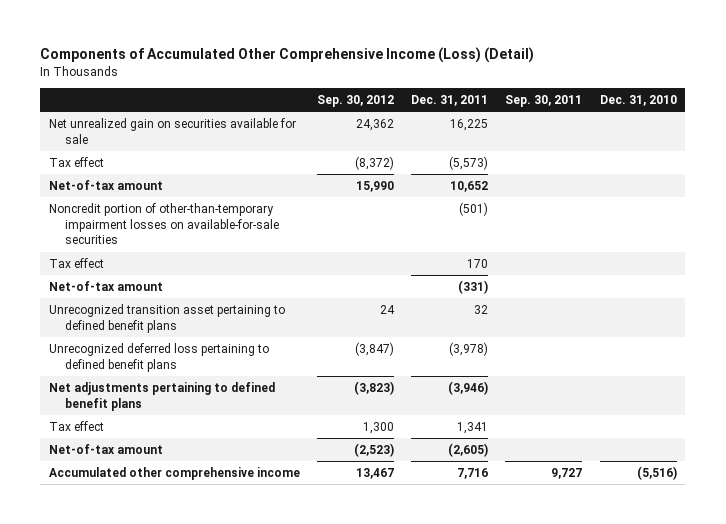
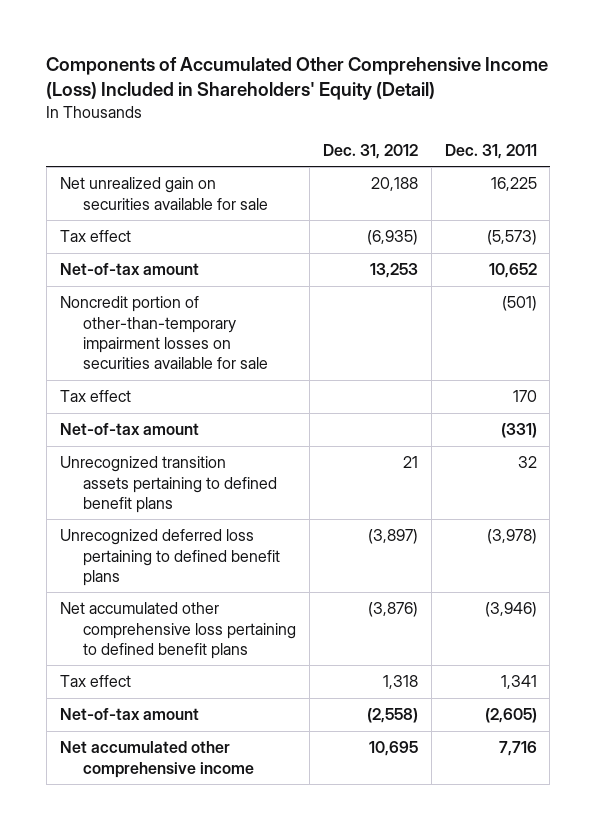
- Components of Accumulated Other Comprehensive Income (Loss) (Detail)
+ Components of Accumulated Other Comprehensive Income (Loss) Included in Shareholders' Equity (Detail)
- | Sep. 30, 2012 | Dec. 31, 2011 | Sep. 30, 2011 | Dec. 31, 2010
+ | Dec. 31, 2012 | Dec. 31, 2011
- Noncredit portion of other-than-temporary impairment losses on available-for-sale securities | | (501) | |
+ Noncredit portion of other-than-temporary impairment losses on securities available for sale | | (501)
- Unrecognized transition asset pertaining to defined benefit plans | 24 | 32 | |
+ Unrecognized transition assets pertaining to defined benefit plans | 21 | 32
- Net adjustments pertaining to defined benefit plans | (3,823) | (3,946) | |
+ Net accumulated other comprehensive loss pertaining to defined benefit plans | (3,876) | (3,946)
- Accumulated other comprehensive income | 13,467 | 7,716 | 9,727 | (5,516)
+ Net accumulated other comprehensive income | 10,695 | 7,716

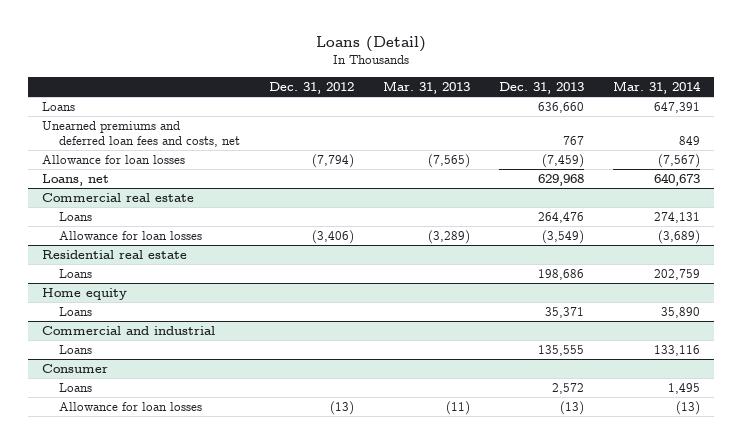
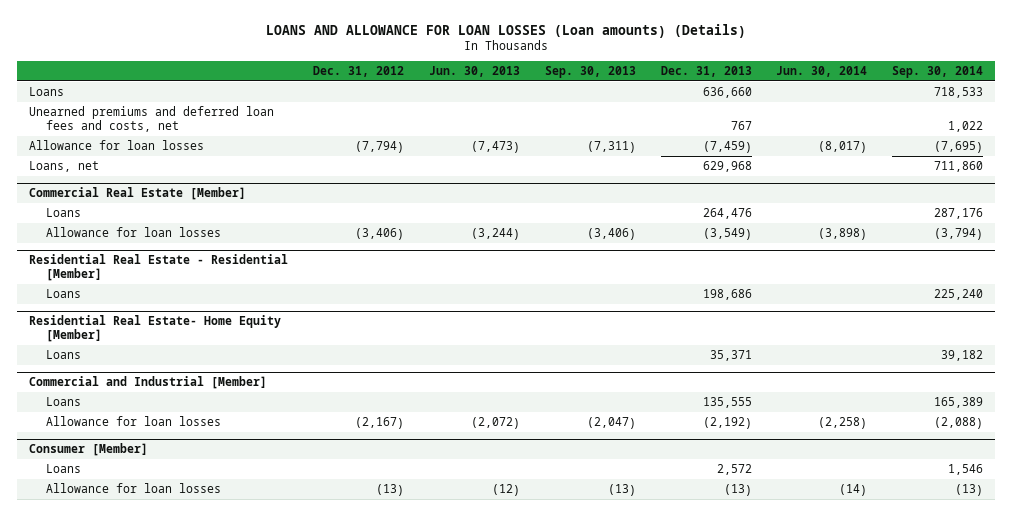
- Loans (Detail)
+ LOANS AND ALLOWANCE FOR LOAN LOSSES (Loan amounts) (Details)
- | Dec. 31, 2012 | Mar. 31, 2013 | Dec. 31, 2013 | Mar. 31, 2014
+ | Dec. 31, 2012 | Jun. 30, 2013 | Sep. 30, 2013 | Dec. 31, 2013 | Jun. 30, 2014 | Sep. 30, 2014
- Commercial real estate
+ Commercial Real Estate [Member]
- Residential real estate
+ Residential Real Estate - Residential [Member]
- Home equity
+ Residential Real Estate- Home Equity [Member]
- Commercial and industrial
+ Commercial and Industrial [Member]
- Consumer
+ Allowance for loan losses | (2,167) | (2,072) | (2,047) | (2,192) | (2,258) | (2,088)
+ Consumer [Member]

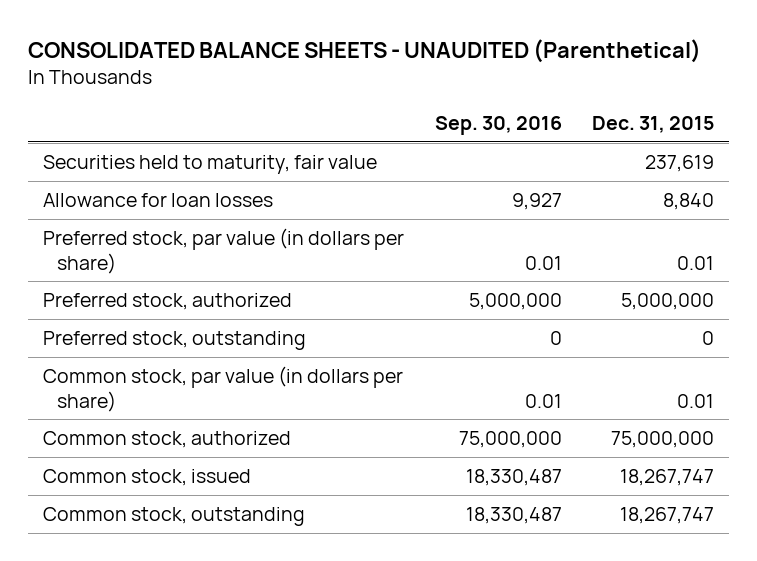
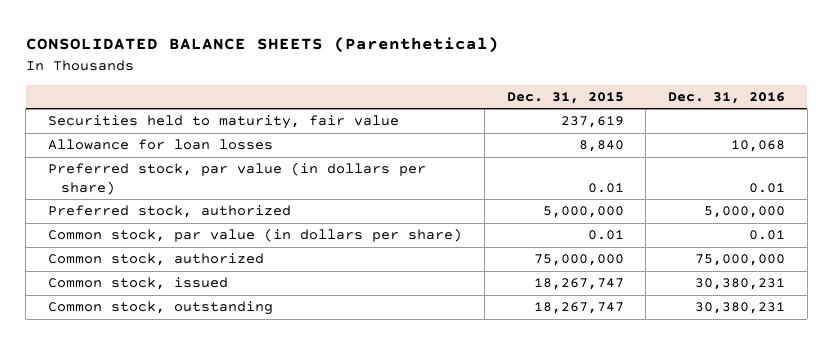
- CONSOLIDATED BALANCE SHEETS - UNAUDITED (Parenthetical)
+ CONSOLIDATED BALANCE SHEETS (Parenthetical)
- | Sep. 30, 2016 | Dec. 31, 2015
+ | Dec. 31, 2015 | Dec. 31, 2016
- Preferred stock, outstanding | 0 | 0

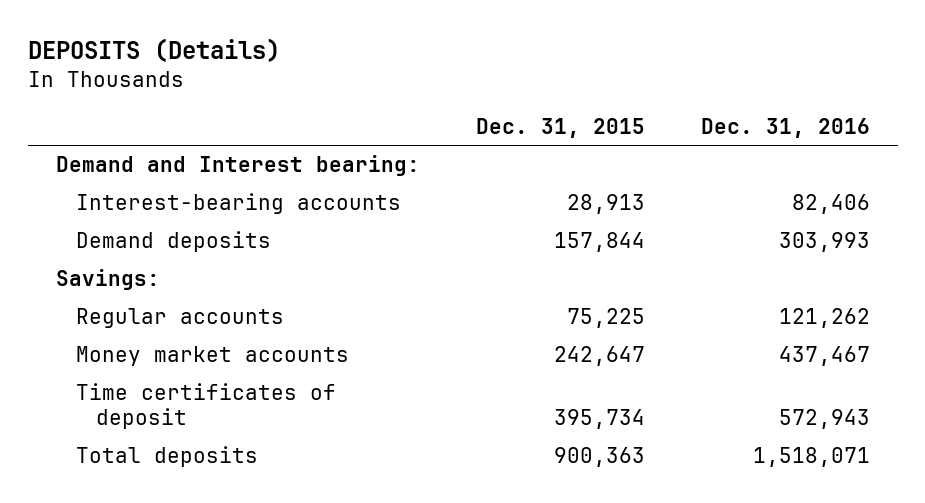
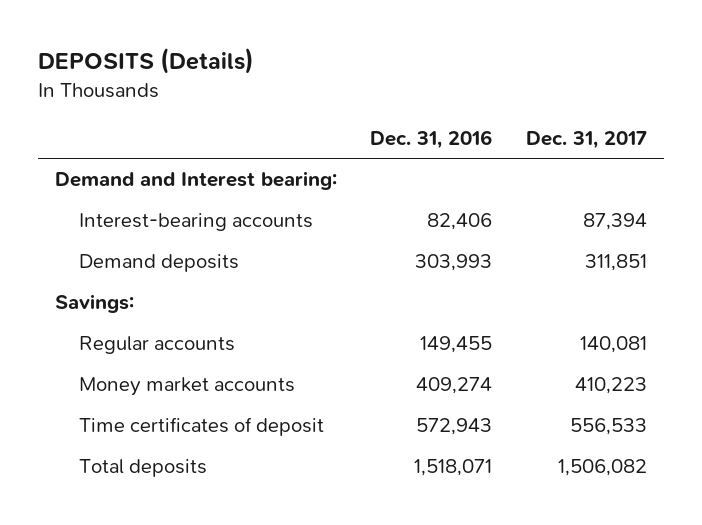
- | Dec. 31, 2015 | Dec. 31, 2016
+ | Dec. 31, 2016 | Dec. 31, 2017
- Regular accounts | 75,225 | 121,262
- Money market accounts | 242,647 | 437,467
+ Regular accounts | 149,455 | 140,081
+ Money market accounts | 409,274 | 410,223

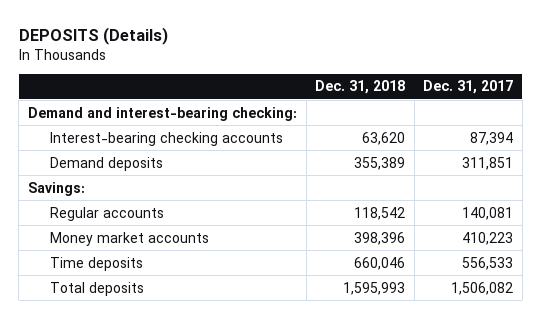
- | Dec. 31, 2016 | Dec. 31, 2017
+ | Dec. 31, 2018 | Dec. 31, 2017
- Demand and Interest bearing:
- Interest-bearing accounts | 82,406 | 87,394
+ Demand and interest-bearing checking:
+ Interest-bearing checking accounts | 63,620 | 87,394
- Time certificates of deposit | 572,943 | 556,533
+ Time deposits | 660,046 | 556,533

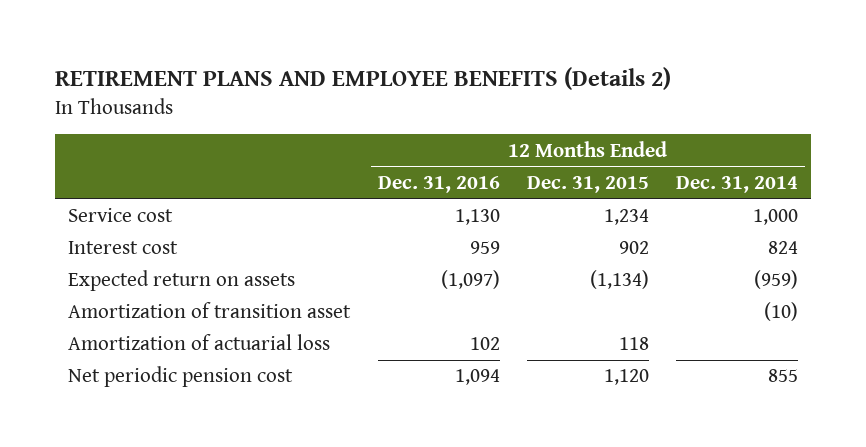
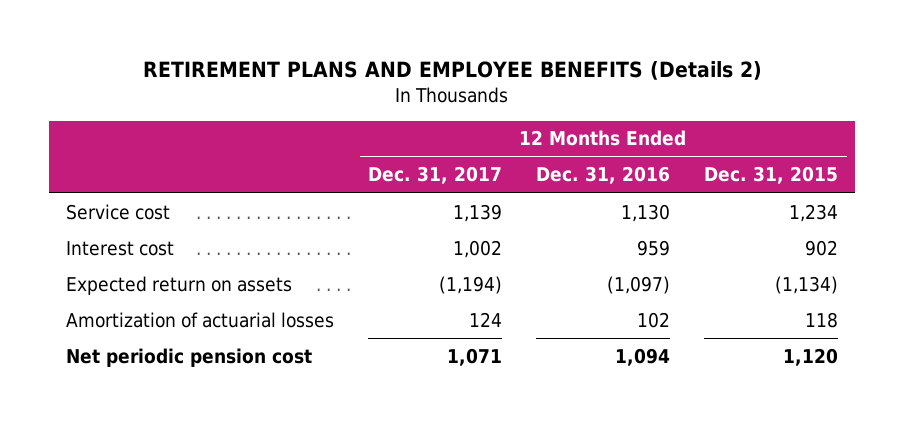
- | 12 Months Ended Dec. 31, 2016 | 12 Months Ended Dec. 31, 2015 | 12 Months Ended Dec. 31, 2014
+ | 12 Months Ended Dec. 31, 2017 | 12 Months Ended Dec. 31, 2016 | 12 Months Ended Dec. 31, 2015
- Amortization of transition asset | | | (10)
- Amortization of actuarial loss | 102 | 118 |
+ Amortization of actuarial losses | 124 | 102 | 118

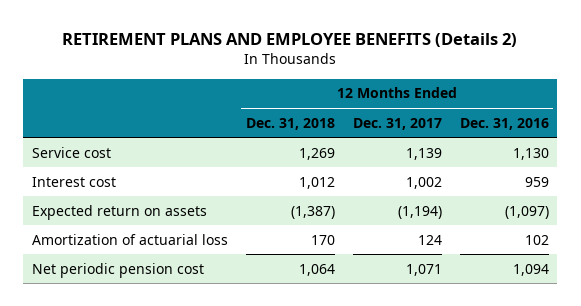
- | 12 Months Ended Dec. 31, 2017 | 12 Months Ended Dec. 31, 2016 | 12 Months Ended Dec. 31, 2015
+ | 12 Months Ended Dec. 31, 2018 | 12 Months Ended Dec. 31, 2017 | 12 Months Ended Dec. 31, 2016
- Amortization of actuarial losses | 124 | 102 | 118
+ Amortization of actuarial loss | 170 | 124 | 102

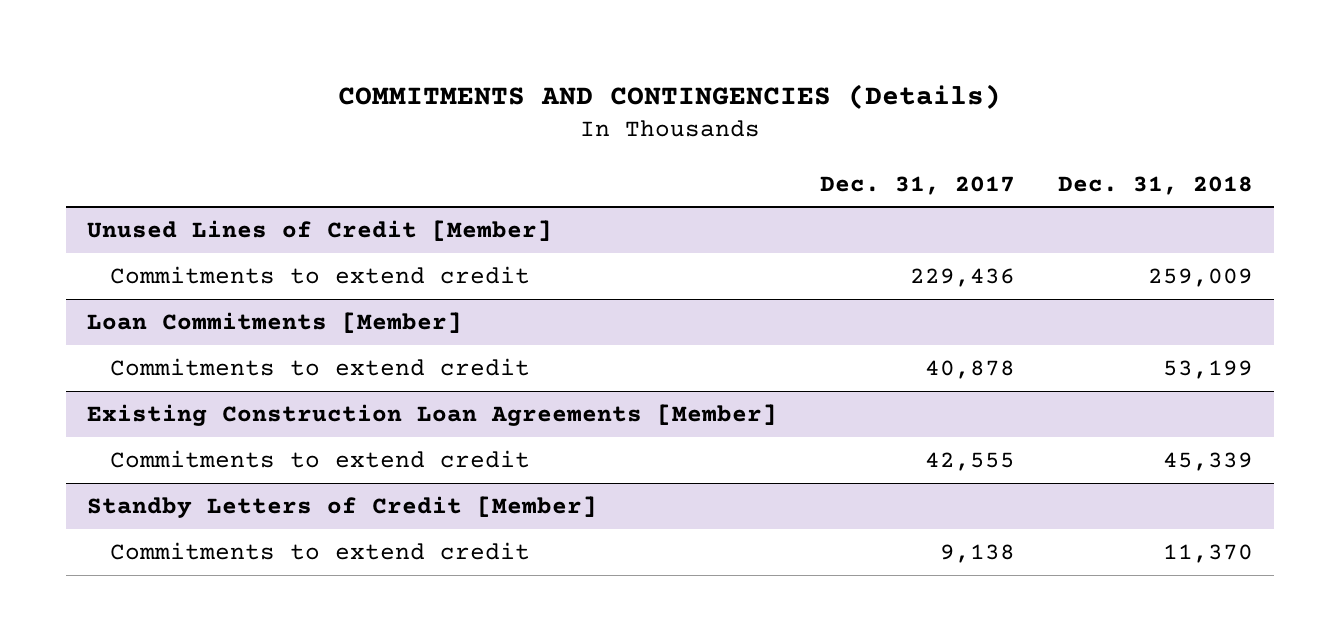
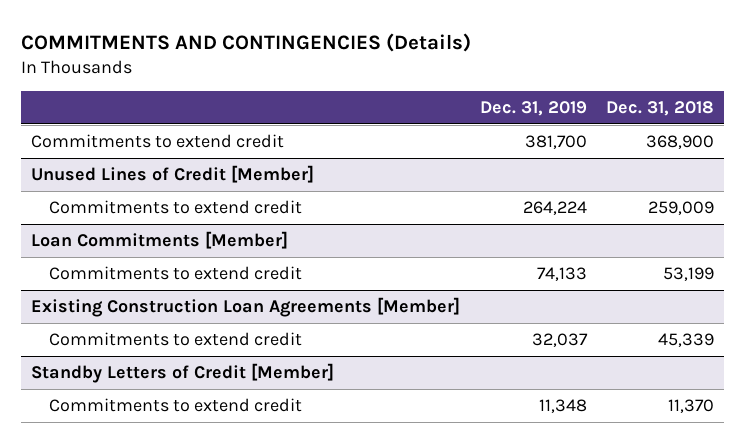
- | Dec. 31, 2017 | Dec. 31, 2018
+ | Dec. 31, 2019 | Dec. 31, 2018
+ Commitments to extend credit | 381,700 | 368,900

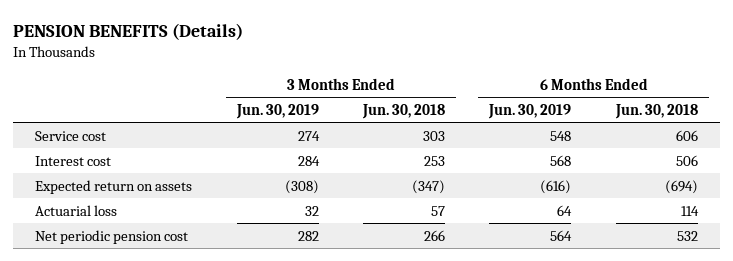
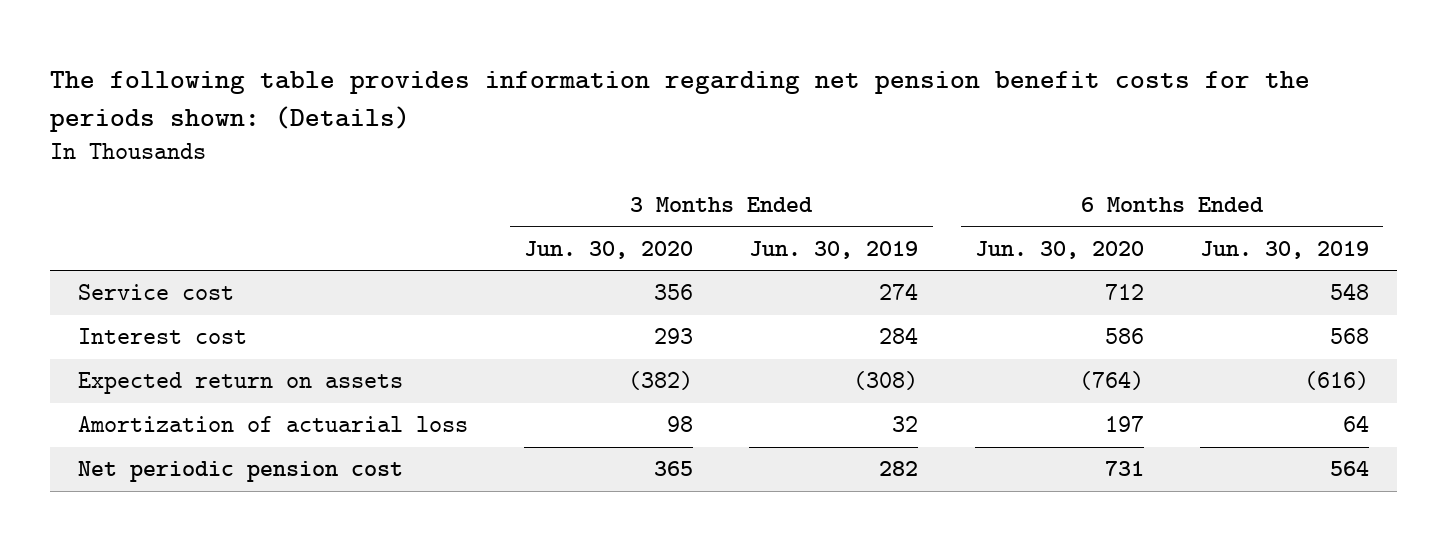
- PENSION BENEFITS (Details)
+ The following table provides information regarding net pension benefit costs for the periods shown: (Details)
- | 3 Months Ended Jun. 30, 2019 | 3 Months Ended Jun. 30, 2018 | 6 Months Ended Jun. 30, 2019 | 6 Months Ended Jun. 30, 2018
+ | 3 Months Ended Jun. 30, 2020 | 3 Months Ended Jun. 30, 2019 | 6 Months Ended Jun. 30, 2020 | 6 Months Ended Jun. 30, 2019
- Actuarial loss | 32 | 57 | 64 | 114
+ Amortization of actuarial loss | 98 | 32 | 197 | 64

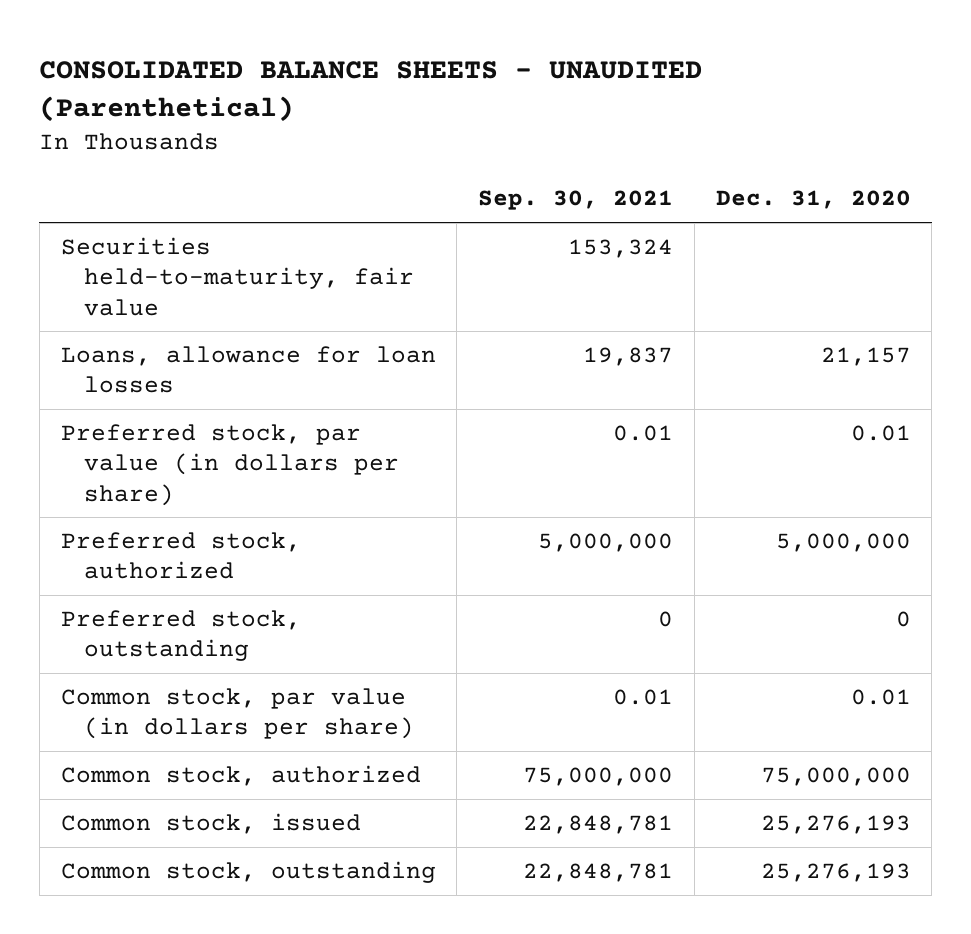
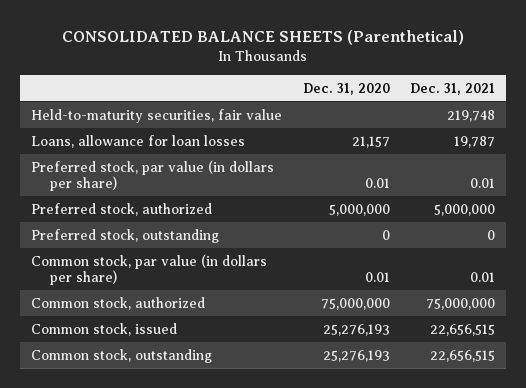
- CONSOLIDATED BALANCE SHEETS - UNAUDITED (Parenthetical)
+ CONSOLIDATED BALANCE SHEETS (Parenthetical)
- | Sep. 30, 2021 | Dec. 31, 2020
+ | Dec. 31, 2020 | Dec. 31, 2021
- Securities held-to-maturity, fair value | 153,324 |
+ Held-to-maturity securities, fair value | | 219,748

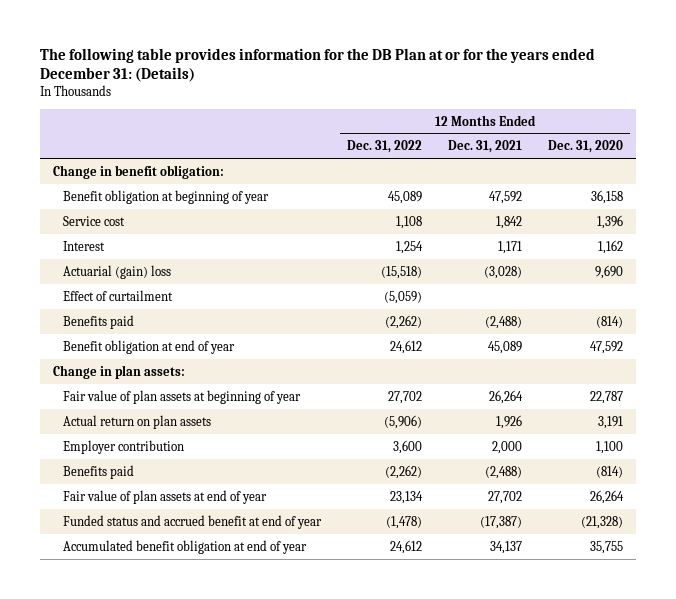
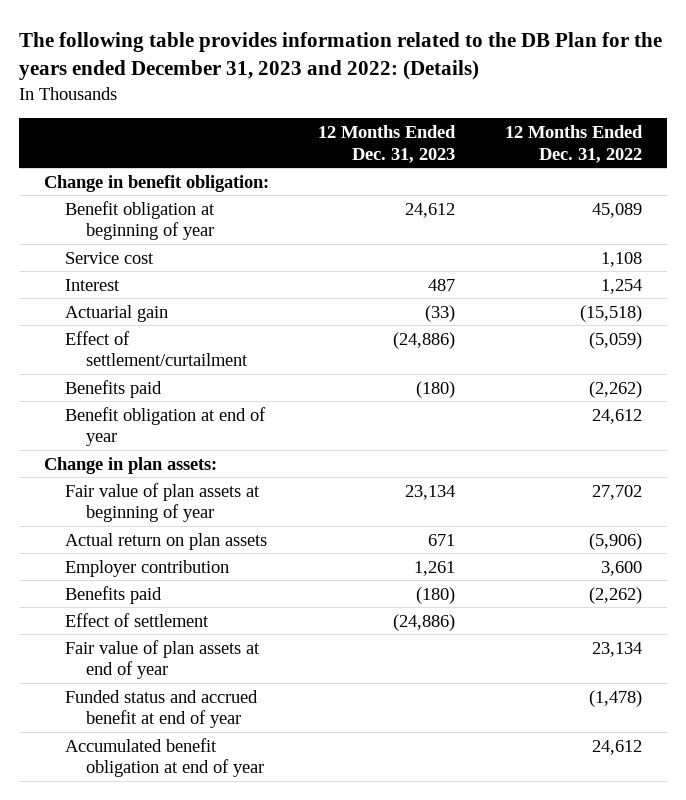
- The following table provides information for the DB Plan at or for the years ended December 31: (Details)
+ The following table provides information related to the DB Plan for the years ended December 31, 2023 and 2022: (Details)
- | 12 Months Ended Dec. 31, 2022 | 12 Months Ended Dec. 31, 2021 | 12 Months Ended Dec. 31, 2020
+ | 12 Months Ended Dec. 31, 2023 | 12 Months Ended Dec. 31, 2022
- Actuarial (gain) loss | (15,518) | (3,028) | 9,690
- Effect of curtailment | (5,059) | |
+ Actuarial gain | (33) | (15,518)
+ Effect of settlement/curtailment | (24,886) | (5,059)
+ Effect of settlement | (24,886) |

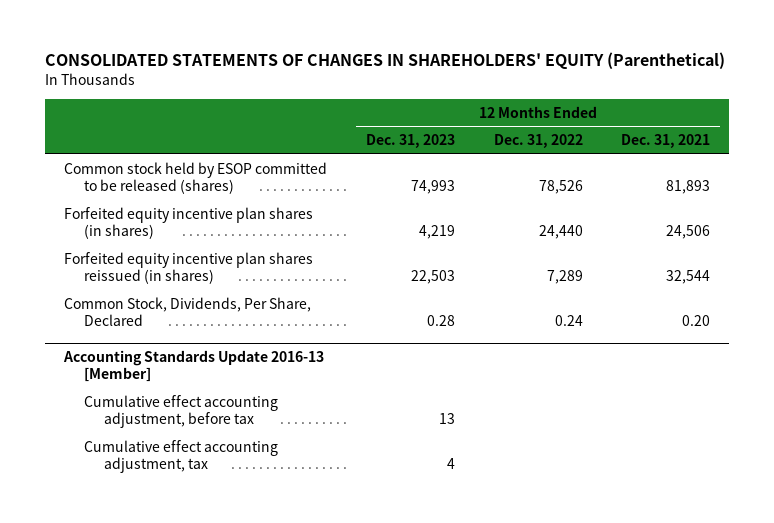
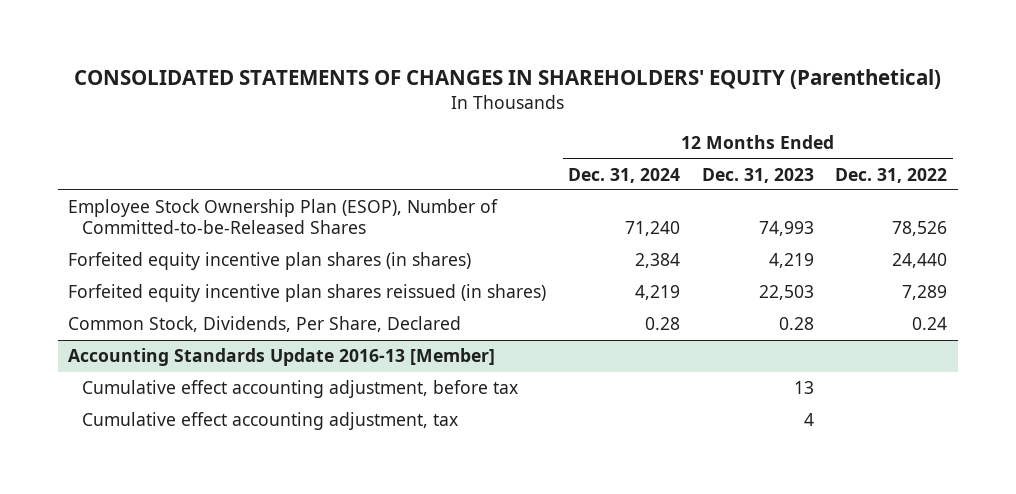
- | 12 Months Ended Dec. 31, 2023 | 12 Months Ended Dec. 31, 2022 | 12 Months Ended Dec. 31, 2021
+ | 12 Months Ended Dec. 31, 2024 | 12 Months Ended Dec. 31, 2023 | 12 Months Ended Dec. 31, 2022
- Common stock held by ESOP committed to be released (shares) | 74,993 | 78,526 | 81,893
+ Employee Stock Ownership Plan (ESOP), Number of Committed-to-be-Released Shares | 71,240 | 74,993 | 78,526

